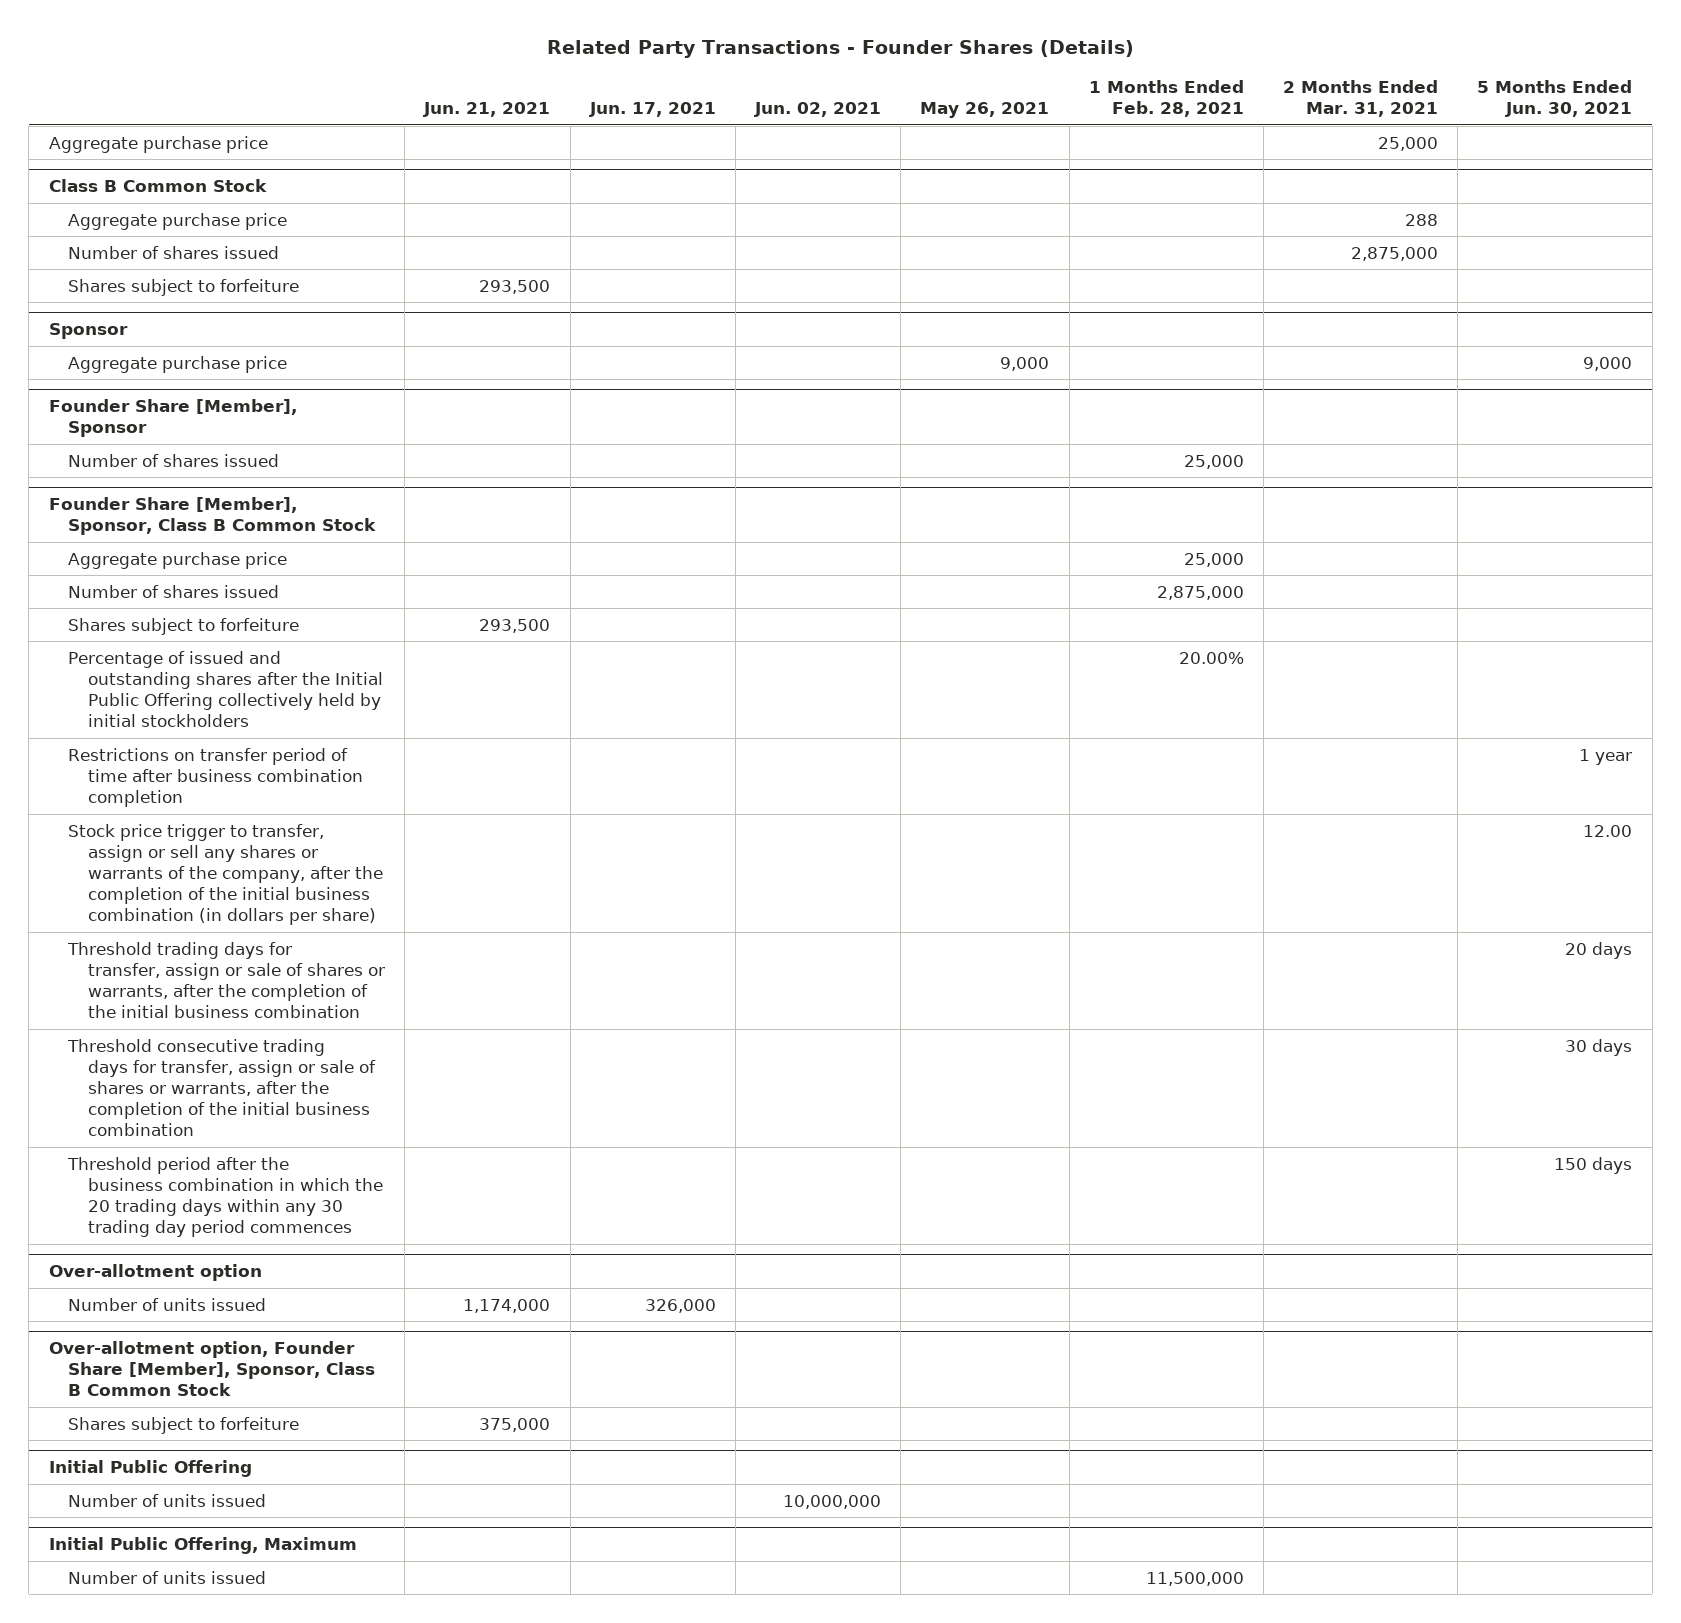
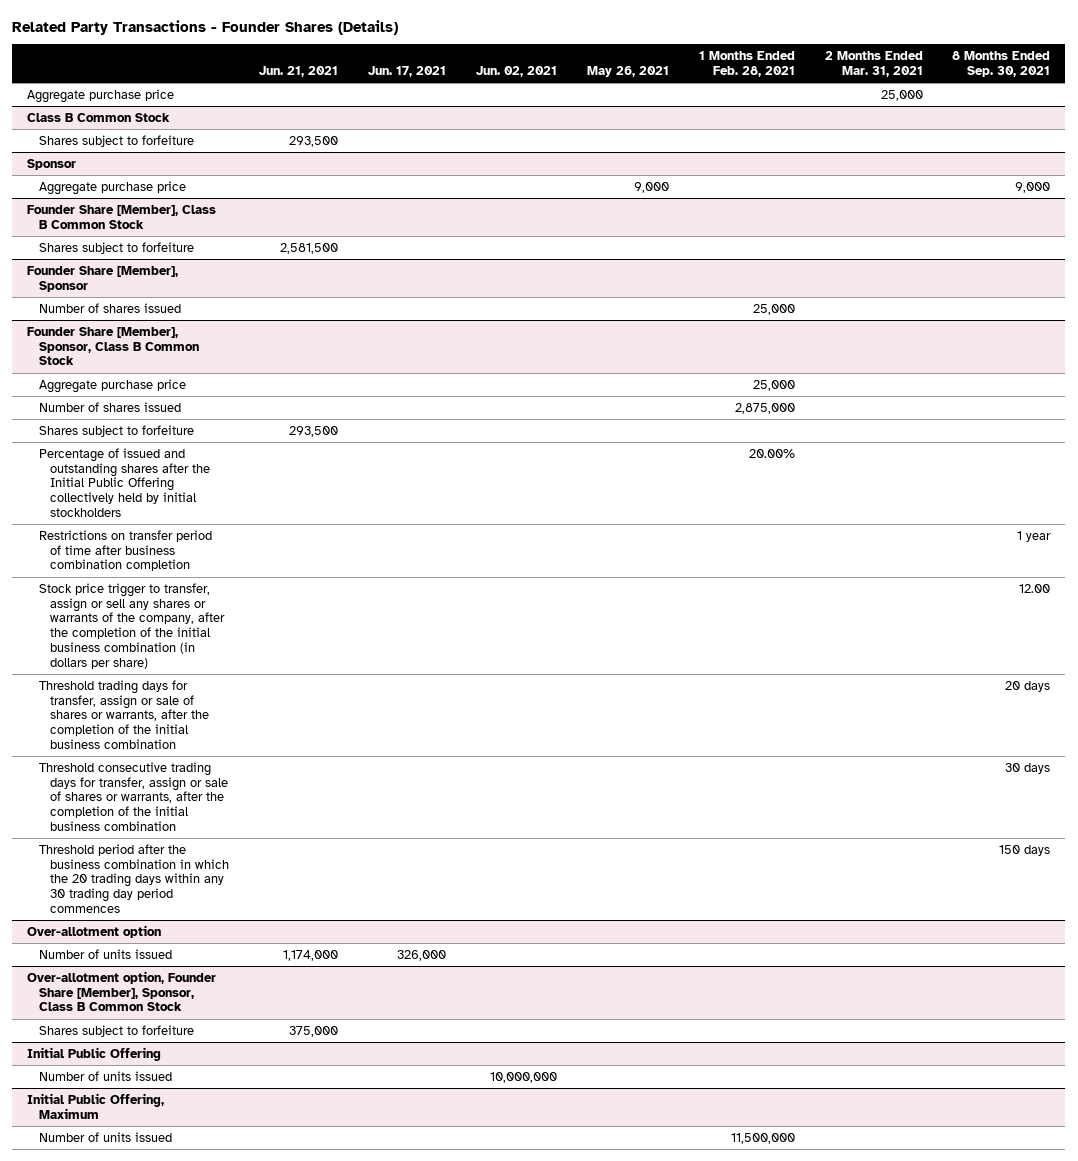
- | Jun. 21, 2021 | Jun. 17, 2021 | Jun. 02, 2021 | May 26, 2021 | 1 Months Ended Feb. 28, 2021 | 2 Months Ended Mar. 31, 2021 | 5 Months Ended Jun. 30, 2021
+ | Jun. 21, 2021 | Jun. 17, 2021 | Jun. 02, 2021 | May 26, 2021 | 1 Months Ended Feb. 28, 2021 | 2 Months Ended Mar. 31, 2021 | 8 Months Ended Sep. 30, 2021
@ Class B Common Stock
- Aggregate purchase price | | | | | | 288 |
- Number of shares issued | | | | | | 2,875,000 |
+ Founder Share [Member], Class B Common Stock
+ Shares subject to forfeiture | 2,581,500 | | | | | |

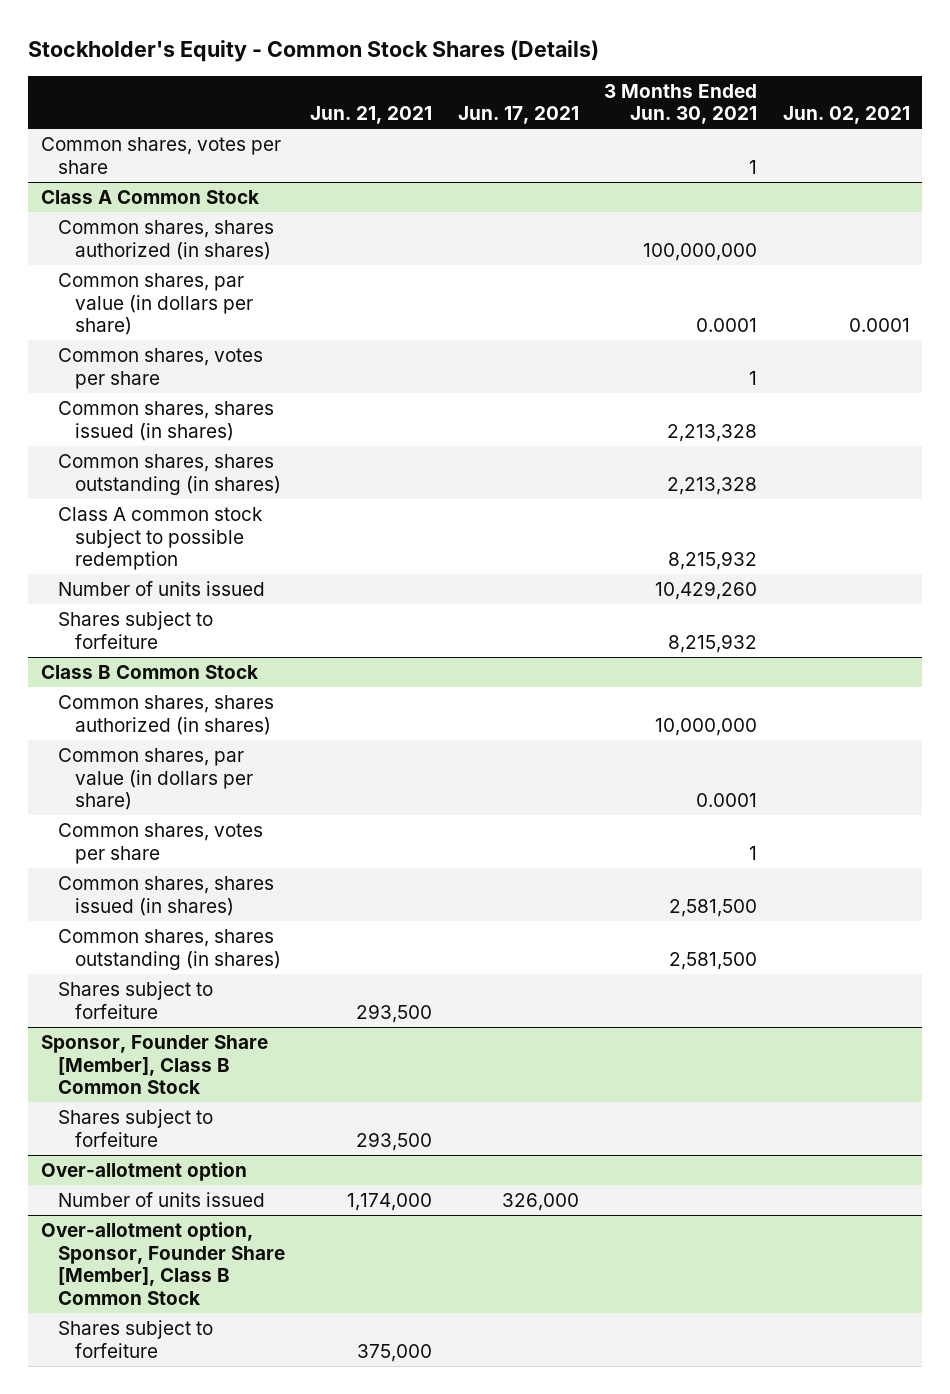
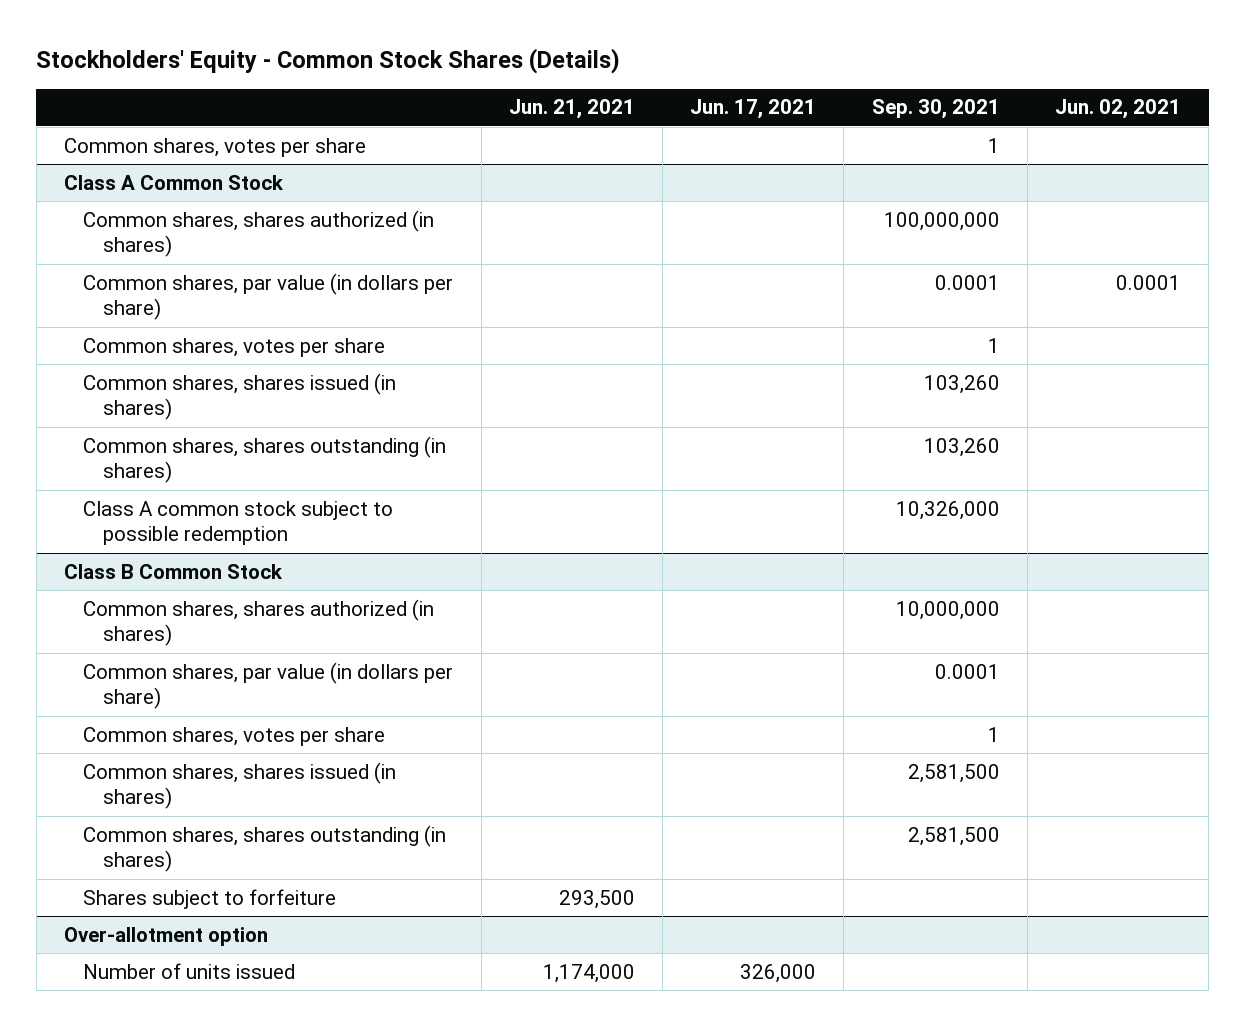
- Stockholder's Equity - Common Stock Shares (Details)
+ Stockholders' Equity - Common Stock Shares (Details)
- | Jun. 21, 2021 | Jun. 17, 2021 | 3 Months Ended Jun. 30, 2021 | Jun. 02, 2021
+ | Jun. 21, 2021 | Jun. 17, 2021 | Sep. 30, 2021 | Jun. 02, 2021
@ Class A Common Stock
- Number of units issued | | | 10,429,260 |
- Shares subject to forfeiture | | | 8,215,932 |
- Sponsor, Founder Share [Member], Class B Common Stock
- Shares subject to forfeiture | 293,500 | | |
- Over-allotment option, Sponsor, Founder Share [Member], Class B Common Stock
- Shares subject to forfeiture | 375,000 | | |

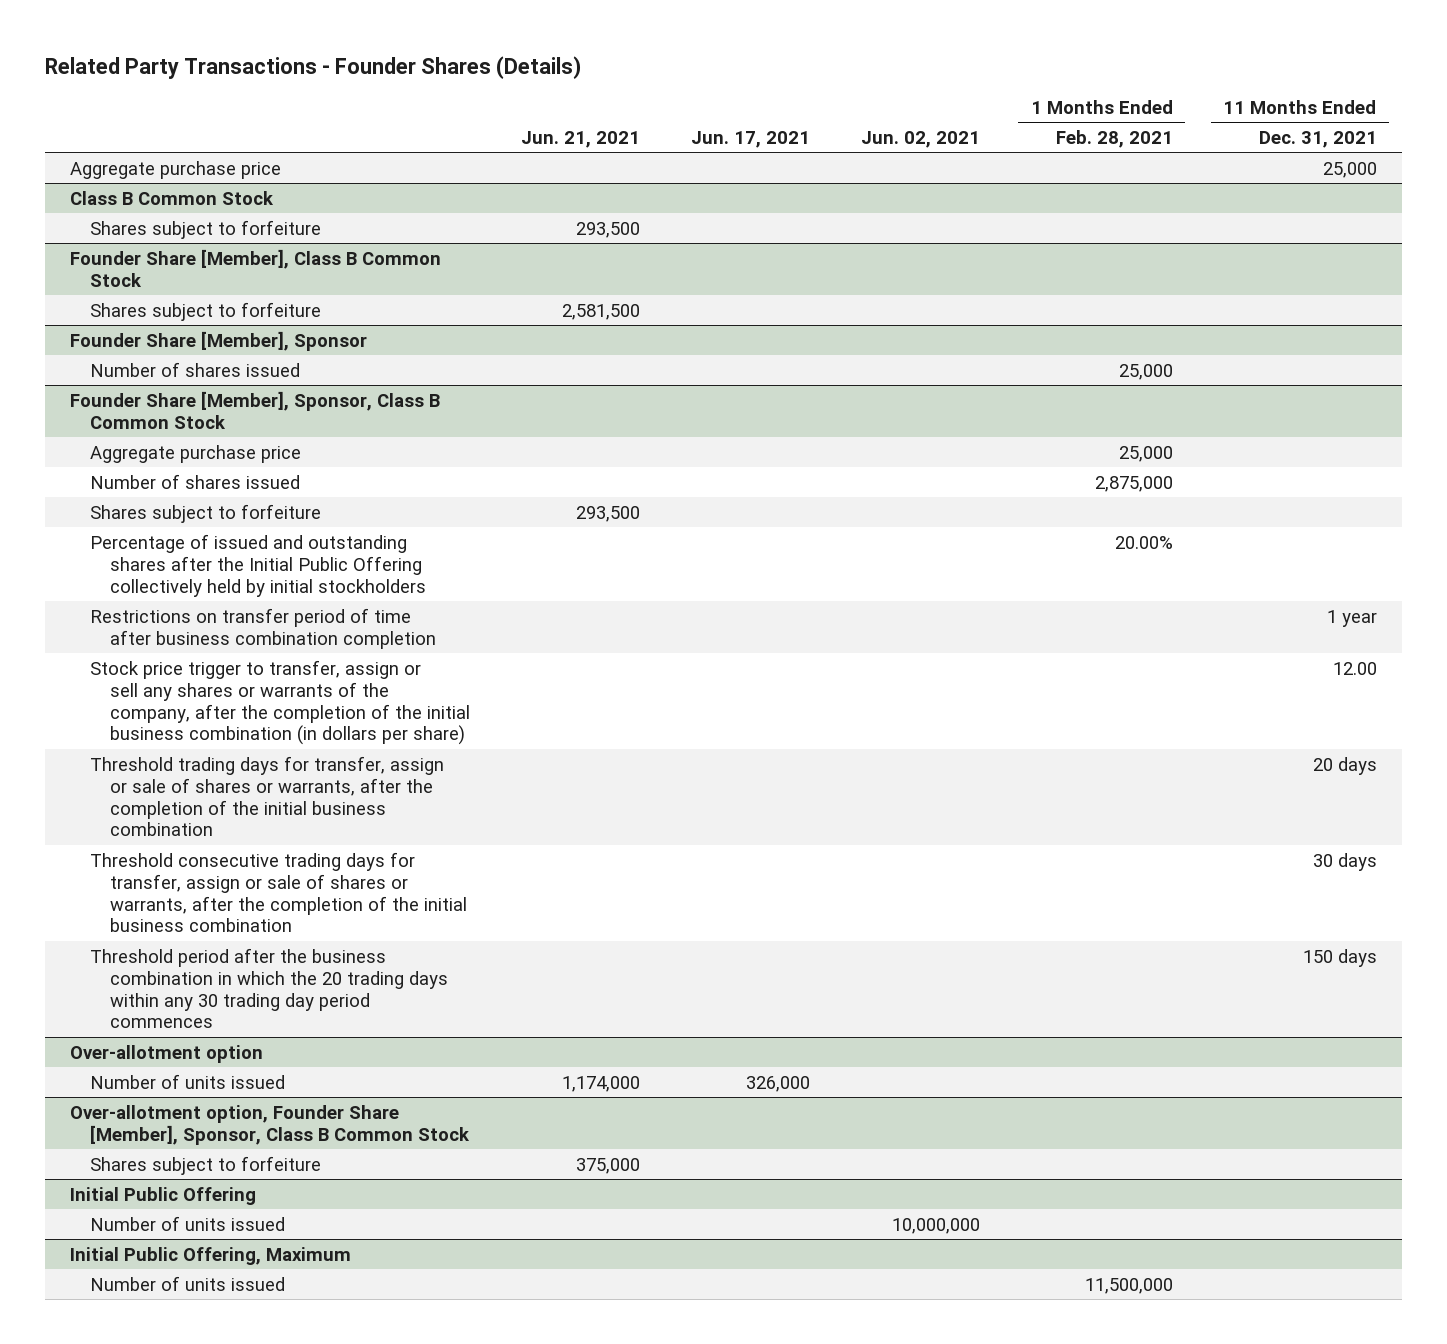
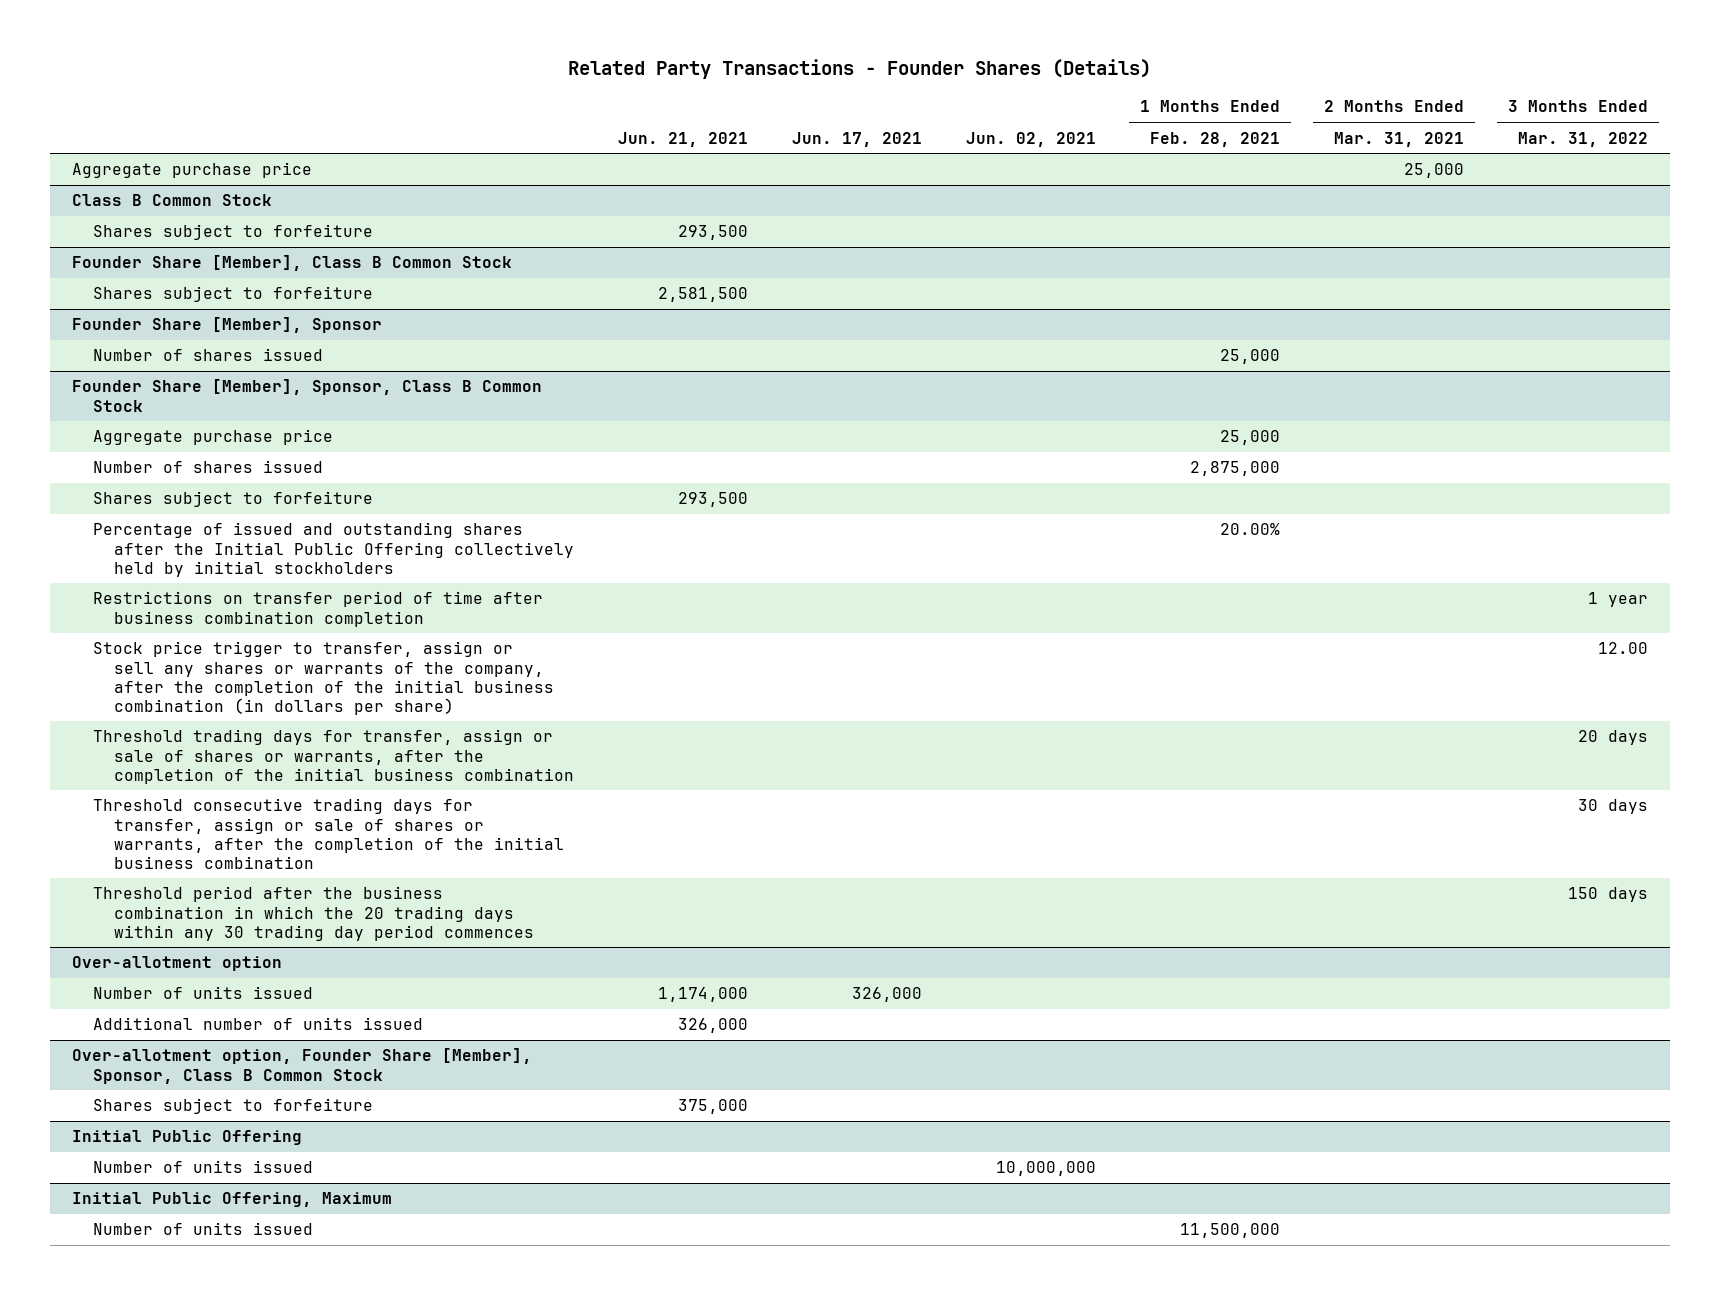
- | Jun. 21, 2021 | Jun. 17, 2021 | Jun. 02, 2021 | 1 Months Ended Feb. 28, 2021 | 11 Months Ended Dec. 31, 2021
+ | Jun. 21, 2021 | Jun. 17, 2021 | Jun. 02, 2021 | 1 Months Ended Feb. 28, 2021 | 2 Months Ended Mar. 31, 2021 | 3 Months Ended Mar. 31, 2022
@ Over-allotment option
+ Additional number of units issued | 326,000 | | | | |

